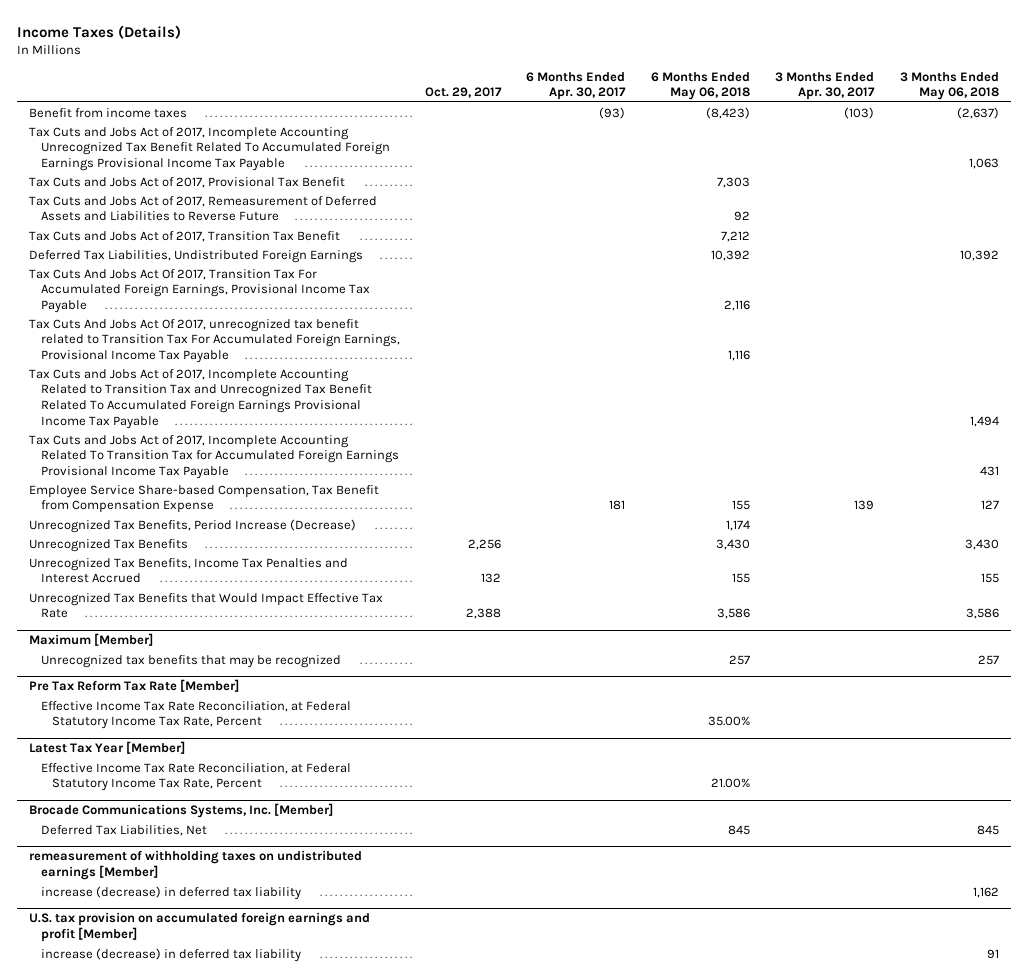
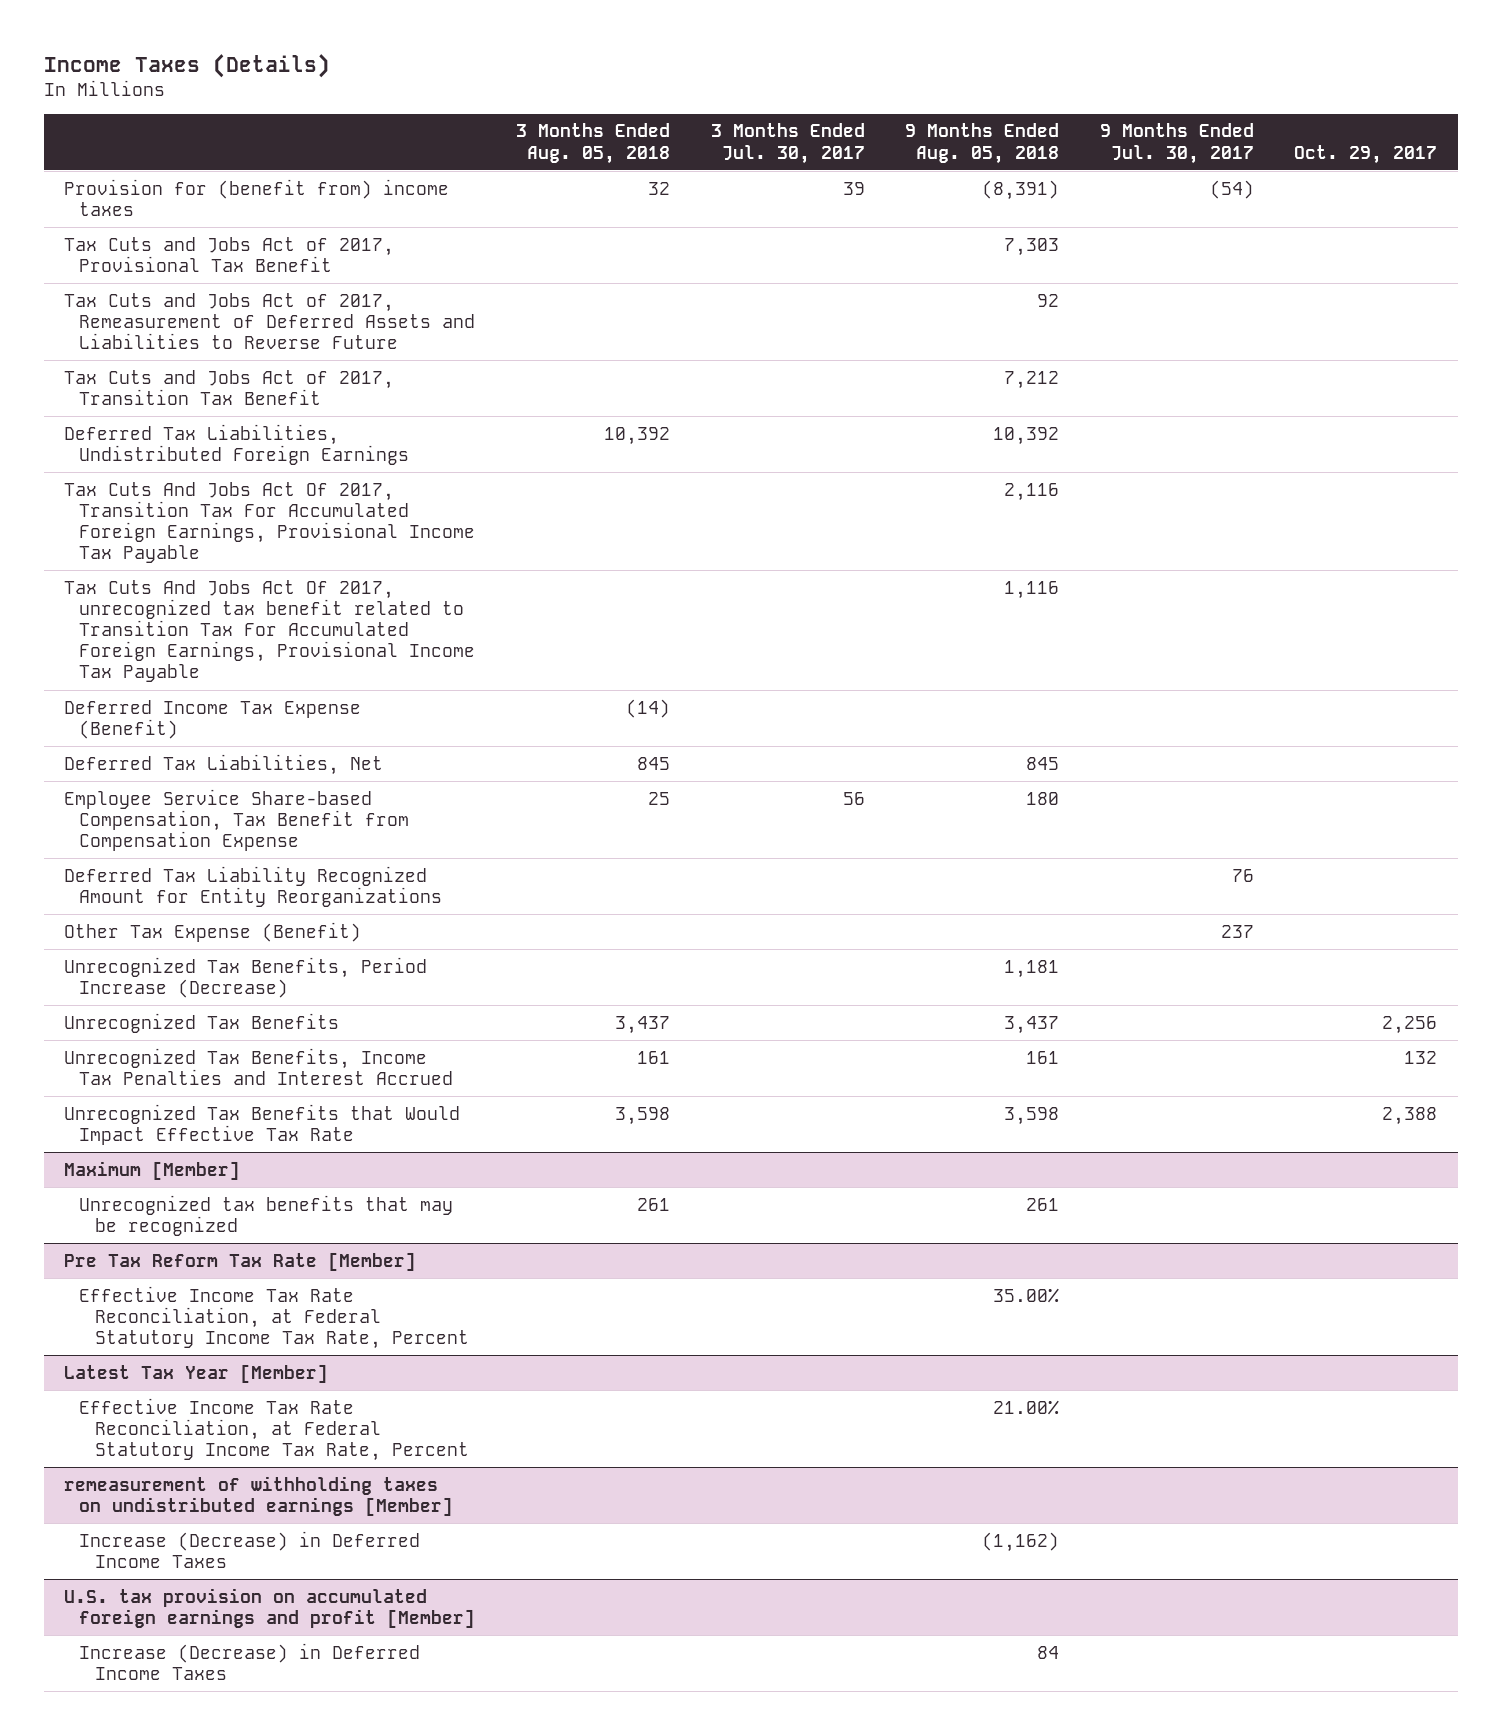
- | Oct. 29, 2017 | 6 Months Ended Apr. 30, 2017 | 6 Months Ended May 06, 2018 | 3 Months Ended Apr. 30, 2017 | 3 Months Ended May 06, 2018
+ | 3 Months Ended Aug. 05, 2018 | 3 Months Ended Jul. 30, 2017 | 9 Months Ended Aug. 05, 2018 | 9 Months Ended Jul. 30, 2017 | Oct. 29, 2017
- Benefit from income taxes | | (93) | (8,423) | (103) | (2,637)
- Tax Cuts and Jobs Act of 2017, Incomplete Accounting Unrecognized Tax Benefit Related To Accumulated Foreign Earnings Provisional Income Tax Payable | | | | | 1,063
+ Provision for (benefit from) income taxes | 32 | 39 | (8,391) | (54) |
- Tax Cuts and Jobs Act of 2017, Incomplete Accounting Related to Transition Tax and Unrecognized Tax Benefit Related To Accumulated Foreign Earnings Provisional Income Tax Payable | | | | | 1,494
- Tax Cuts and Jobs Act of 2017, Incomplete Accounting Related To Transition Tax for Accumulated Foreign Earnings Provisional Income Tax Payable | | | | | 431
+ Deferred Income Tax Expense (Benefit) | (14) | | | |
+ Deferred Tax Liabilities, Net | 845 | | 845 | |
+ Deferred Tax Liability Recognized Amount for Entity Reorganizations | | | | 76 |
+ Other Tax Expense (Benefit) | | | | 237 |
- Brocade Communications Systems, Inc. [Member]
- Deferred Tax Liabilities, Net | | | 845 | | 845
@ remeasurement of withholding taxes on undistributed earnings [Member]
- increase (decrease) in deferred tax liability | | | | | 1,162
+ Increase (Decrease) in Deferred Income Taxes | | | (1,162) | |
@ U.S. tax provision on accumulated foreign earnings and profit [Member]
- increase (decrease) in deferred tax liability | | | | | 91
+ Increase (Decrease) in Deferred Income Taxes | | | 84 | |

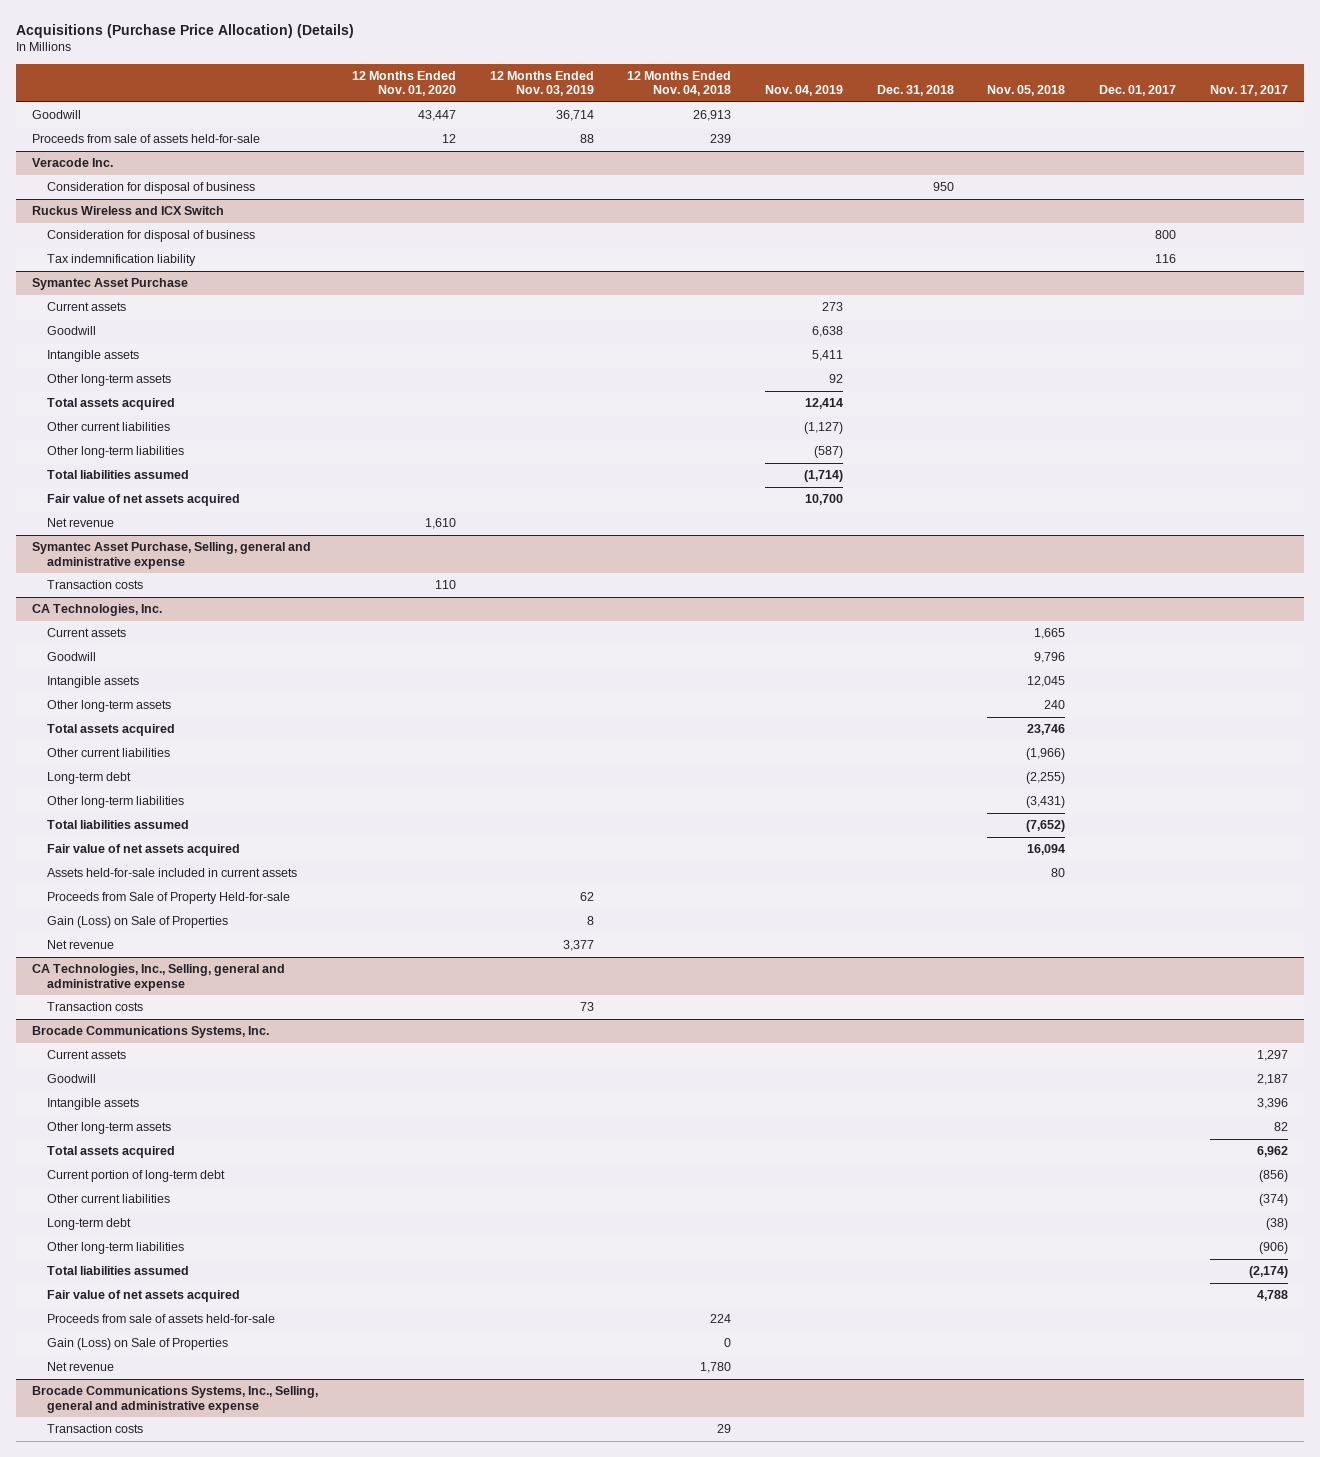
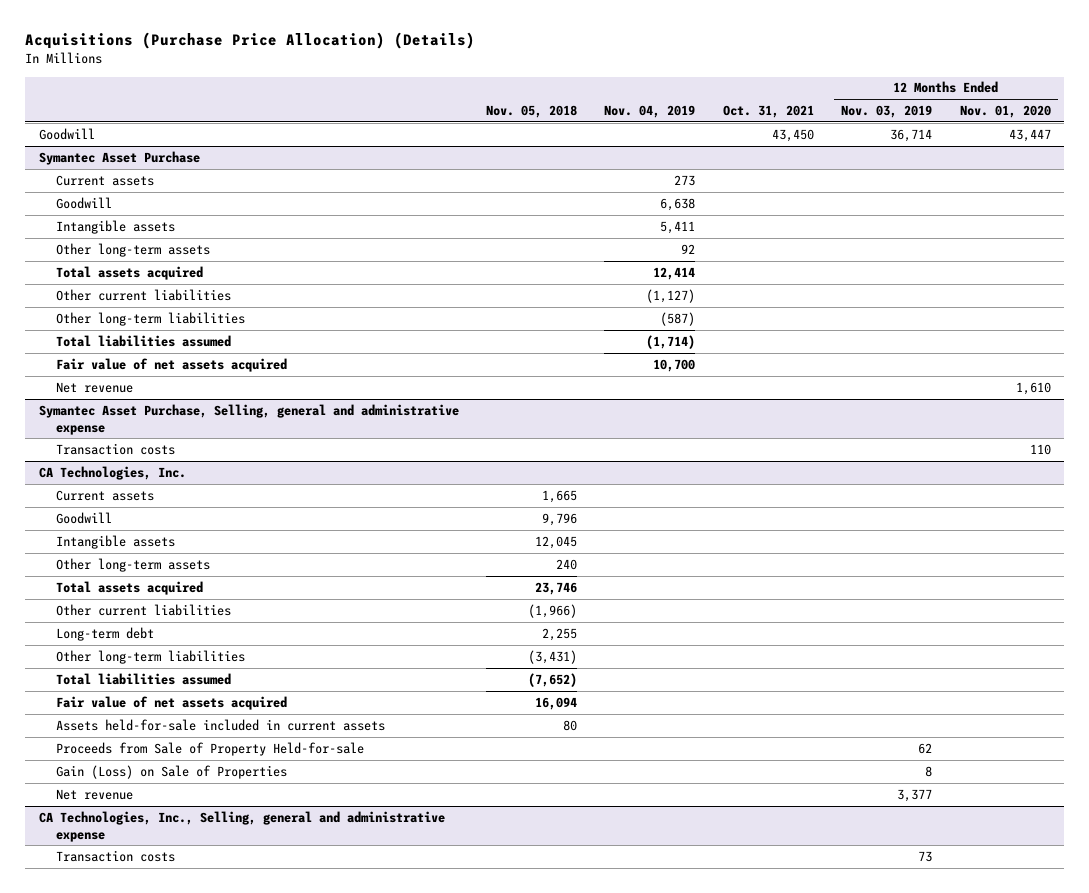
- | 12 Months Ended Nov. 01, 2020 | 12 Months Ended Nov. 03, 2019 | 12 Months Ended Nov. 04, 2018 | Nov. 04, 2019 | Dec. 31, 2018 | Nov. 05, 2018 | Dec. 01, 2017 | Nov. 17, 2017
+ | Nov. 05, 2018 | Nov. 04, 2019 | Oct. 31, 2021 | 12 Months Ended Nov. 03, 2019 | 12 Months Ended Nov. 01, 2020
- Proceeds from sale of assets held-for-sale | 12 | 88 | 239 | | | | |
- Veracode Inc.
- Consideration for disposal of business | | | | | 950 | | |
- Ruckus Wireless and ICX Switch
- Consideration for disposal of business | | | | | | | 800 |
- Tax indemnification liability | | | | | | | 116 |
@ CA Technologies, Inc.
- Long-term debt | | | | | | (2,255) | |
+ Long-term debt | 2,255 | | | |
- Brocade Communications Systems, Inc.
- Current assets | | | | | | | | 1,297
- Goodwill | | | | | | | | 2,187
- Intangible assets | | | | | | | | 3,396
- Other long-term assets | | | | | | | | 82
- Total assets acquired | | | | | | | | 6,962
- Current portion of long-term debt | | | | | | | | (856)
- Other current liabilities | | | | | | | | (374)
- Long-term debt | | | | | | | | (38)
- Other long-term liabilities | | | | | | | | (906)
- Total liabilities assumed | | | | | | | | (2,174)
- Fair value of net assets acquired | | | | | | | | 4,788
- Proceeds from sale of assets held-for-sale | | | 224 | | | | |
- Gain (Loss) on Sale of Properties | | | 0 | | | | |
- Net revenue | | | 1,780 | | | | |
- Brocade Communications Systems, Inc., Selling, general and administrative expense
- Transaction costs | | | 29 | | | | |

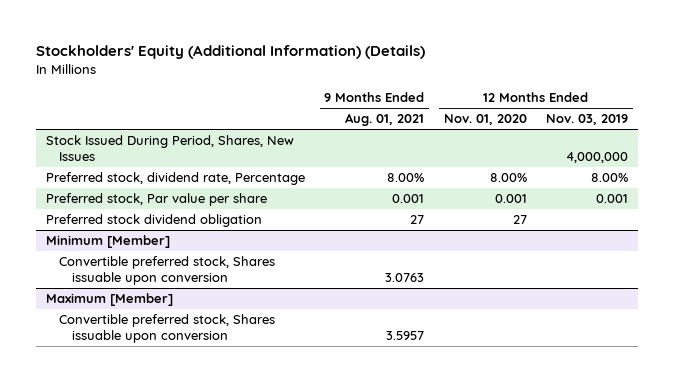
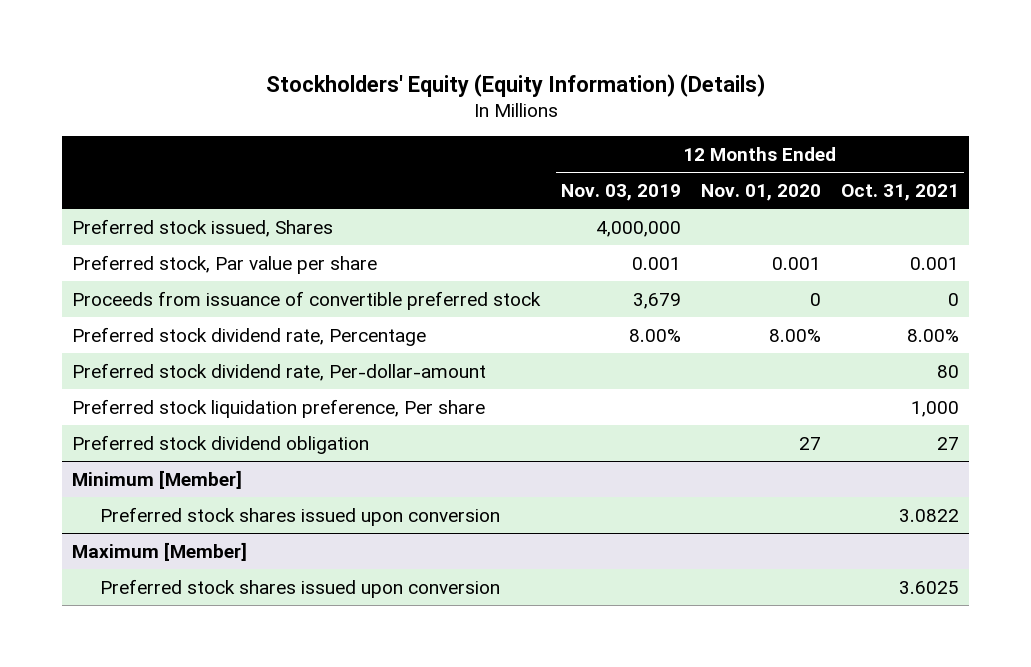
- Stockholders' Equity (Additional Information) (Details)
+ Stockholders' Equity (Equity Information) (Details)
- | 9 Months Ended Aug. 01, 2021 | 12 Months Ended Nov. 01, 2020 | 12 Months Ended Nov. 03, 2019
+ | 12 Months Ended Nov. 03, 2019 | 12 Months Ended Nov. 01, 2020 | 12 Months Ended Oct. 31, 2021
- Stock Issued During Period, Shares, New Issues | | | 4,000,000
- Preferred stock, dividend rate, Percentage | 8.00% | 8.00% | 8.00%
+ Preferred stock issued, Shares | 4,000,000 | |
+ Proceeds from issuance of convertible preferred stock | 3,679 | 0 | 0
+ Preferred stock dividend rate, Percentage | 8.00% | 8.00% | 8.00%
+ Preferred stock dividend rate, Per-dollar-amount | | | 80
+ Preferred stock liquidation preference, Per share | | | 1,000
@ Minimum [Member]
- Convertible preferred stock, Shares issuable upon conversion | 3.0763 | |
+ Preferred stock shares issued upon conversion | | | 3.0822
@ Maximum [Member]
- Convertible preferred stock, Shares issuable upon conversion | 3.5957 | |
+ Preferred stock shares issued upon conversion | | | 3.6025

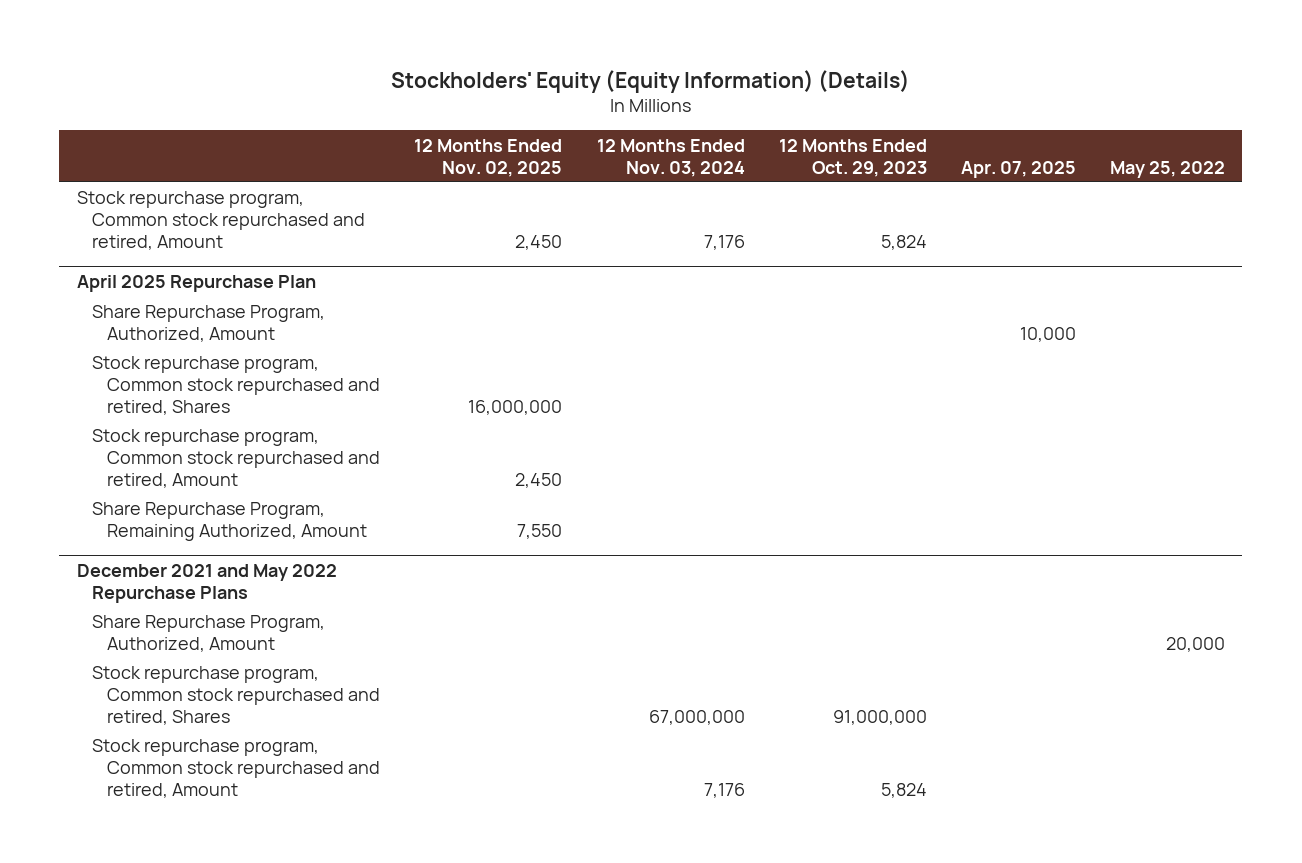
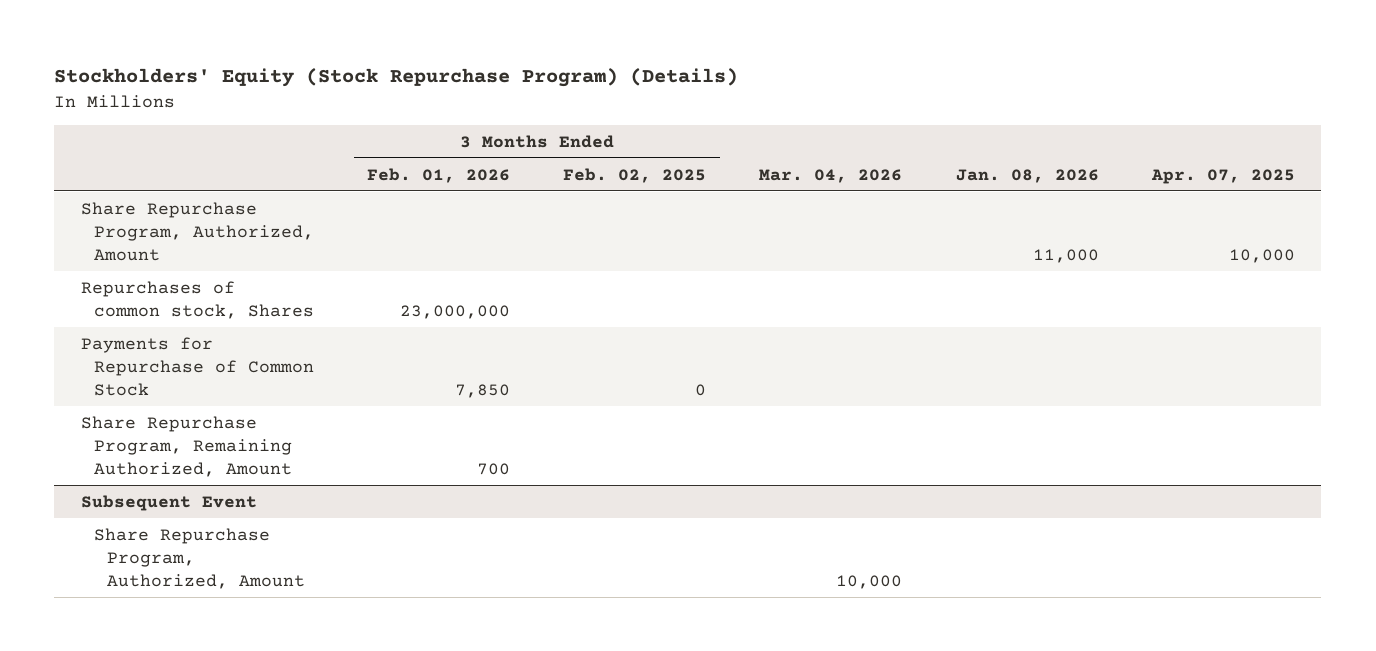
- Stockholders' Equity (Equity Information) (Details)
+ Stockholders' Equity (Stock Repurchase Program) (Details)
- | 12 Months Ended Nov. 02, 2025 | 12 Months Ended Nov. 03, 2024 | 12 Months Ended Oct. 29, 2023 | Apr. 07, 2025 | May 25, 2022
+ | 3 Months Ended Feb. 01, 2026 | 3 Months Ended Feb. 02, 2025 | Mar. 04, 2026 | Jan. 08, 2026 | Apr. 07, 2025
- Stock repurchase program, Common stock repurchased and retired, Amount | 2,450 | 7,176 | 5,824 | |
- April 2025 Repurchase Plan
- Share Repurchase Program, Authorized, Amount | | | | 10,000 |
- Stock repurchase program, Common stock repurchased and retired, Shares | 16,000,000 | | | |
- Stock repurchase program, Common stock repurchased and retired, Amount | 2,450 | | | |
- Share Repurchase Program, Remaining Authorized, Amount | 7,550 | | | |
- December 2021 and May 2022 Repurchase Plans
- Share Repurchase Program, Authorized, Amount | | | | | 20,000
- Stock repurchase program, Common stock repurchased and retired, Shares | | 67,000,000 | 91,000,000 | |
- Stock repurchase program, Common stock repurchased and retired, Amount | | 7,176 | 5,824 | |
+ Share Repurchase Program, Authorized, Amount | | | | 11,000 | 10,000
+ Repurchases of common stock, Shares | 23,000,000 | | | |
+ Payments for Repurchase of Common Stock | 7,850 | 0 | | |
+ Share Repurchase Program, Remaining Authorized, Amount | 700 | | | |
+ Subsequent Event
+ Share Repurchase Program, Authorized, Amount | | | 10,000 | |

